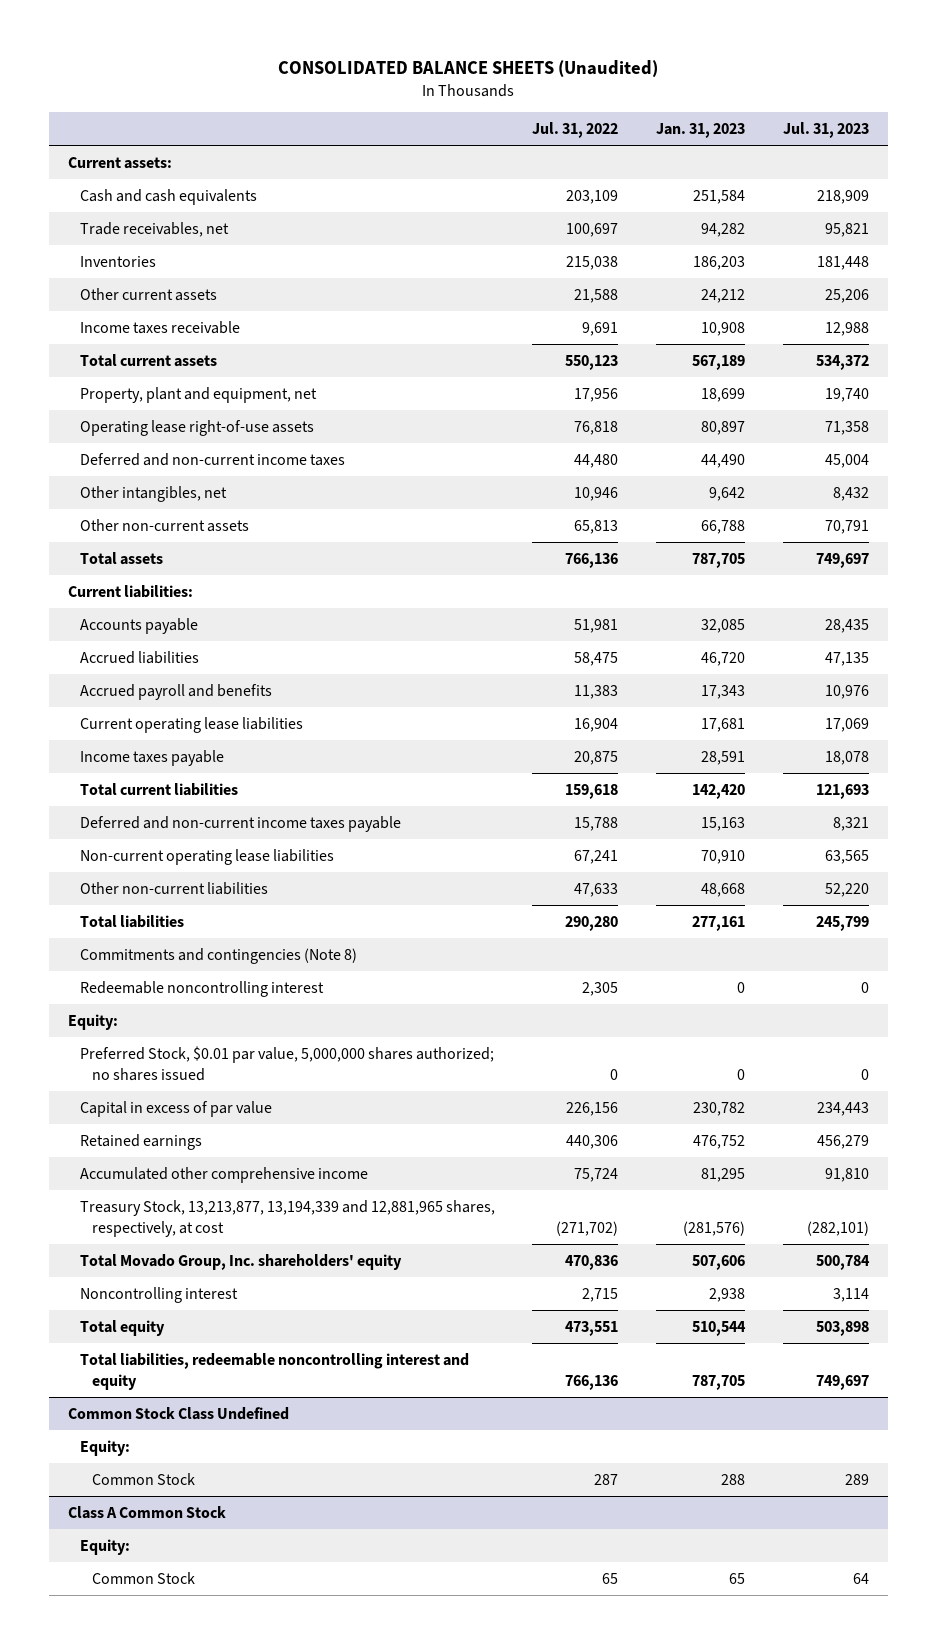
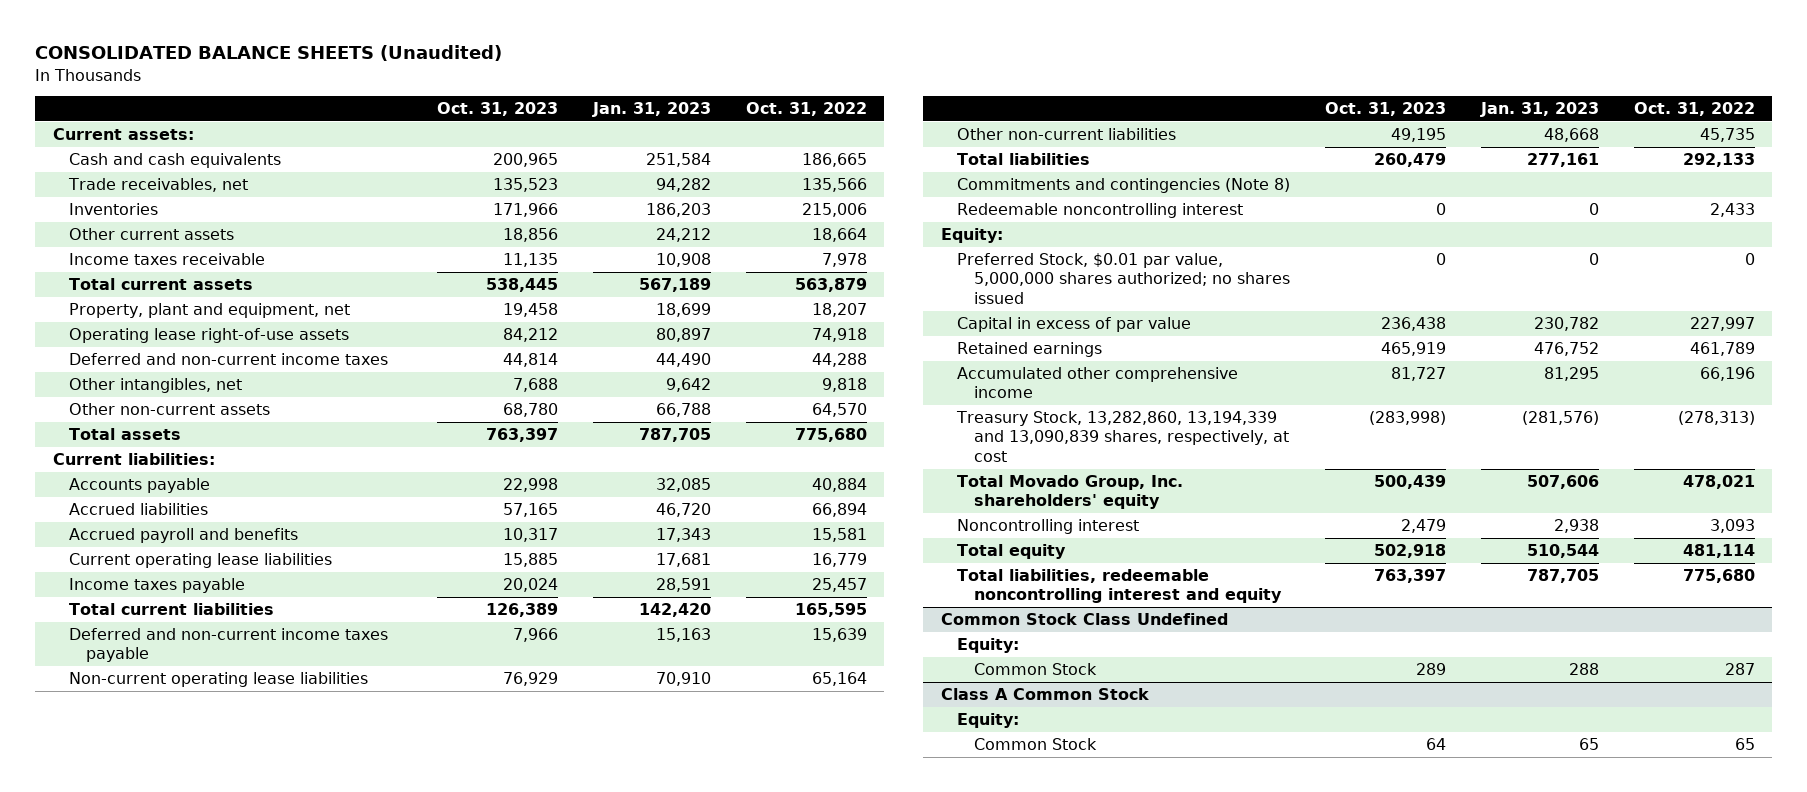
- | Jul. 31, 2022 | Jan. 31, 2023 | Jul. 31, 2023
+ | Oct. 31, 2023 | Jan. 31, 2023 | Oct. 31, 2022
- Treasury Stock, 13,213,877, 13,194,339 and 12,881,965 shares, respectively, at cost | (271,702) | (281,576) | (282,101)
+ Treasury Stock, 13,282,860, 13,194,339 and 13,090,839 shares, respectively, at cost | (283,998) | (281,576) | (278,313)

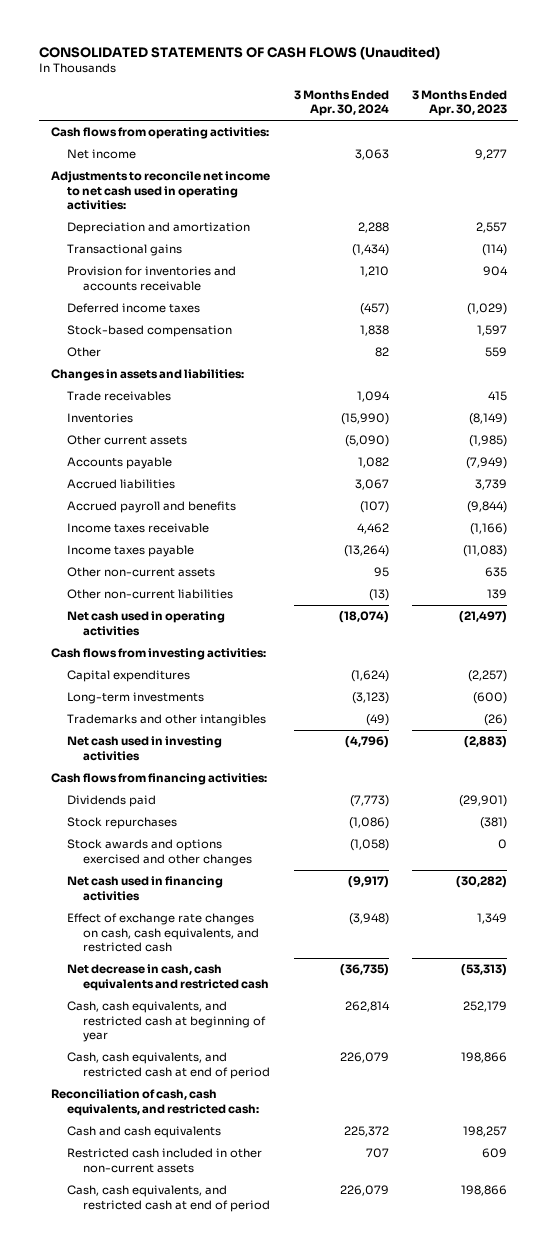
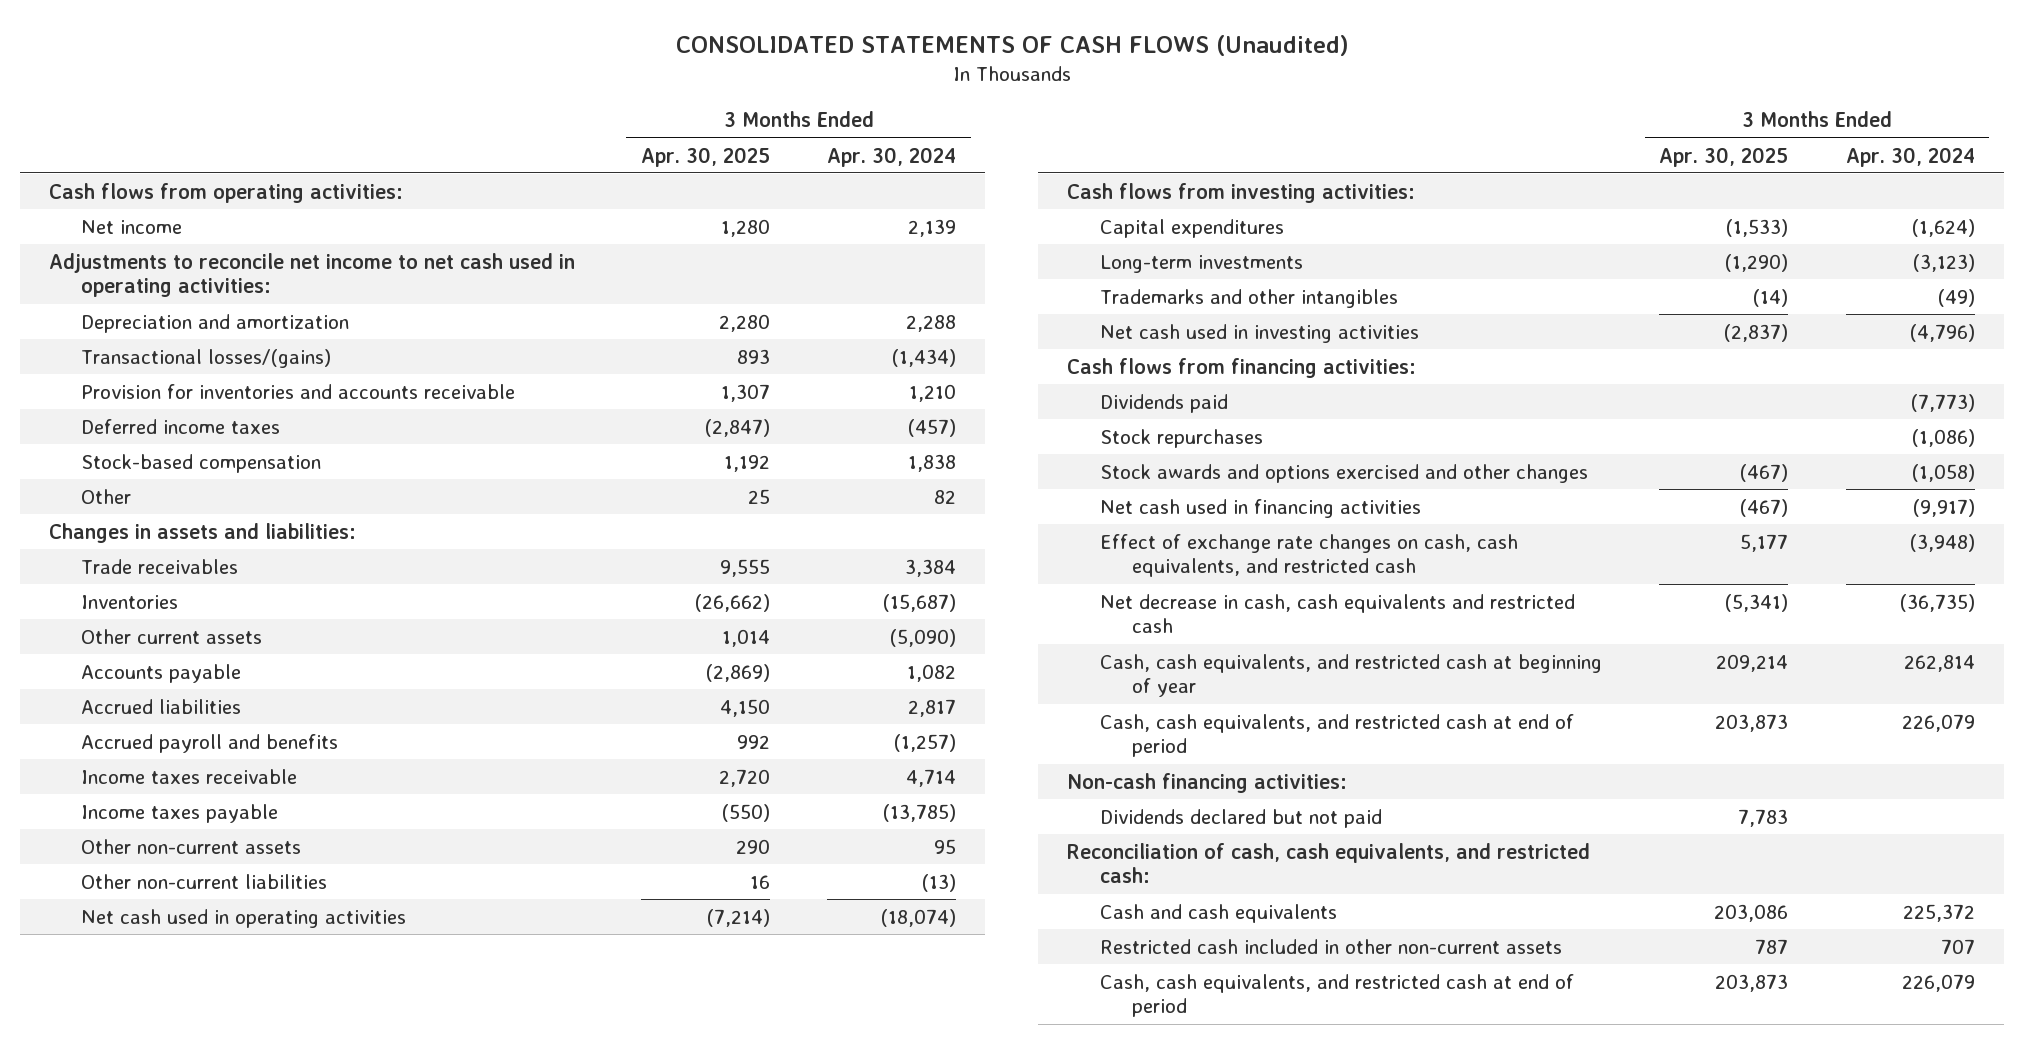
- | 3 Months Ended Apr. 30, 2024 | 3 Months Ended Apr. 30, 2023
+ | 3 Months Ended Apr. 30, 2025 | 3 Months Ended Apr. 30, 2024
- Net income | 3,063 | 9,277
+ Net income | 1,280 | 2,139
- Transactional gains | (1,434) | (114)
+ Transactional losses/(gains) | 893 | (1,434)
- Trade receivables | 1,094 | 415
- Inventories | (15,990) | (8,149)
+ Trade receivables | 9,555 | 3,384
+ Inventories | (26,662) | (15,687)
- Accrued liabilities | 3,067 | 3,739
- Accrued payroll and benefits | (107) | (9,844)
- Income taxes receivable | 4,462 | (1,166)
- Income taxes payable | (13,264) | (11,083)
+ Accrued liabilities | 4,150 | 2,817
+ Accrued payroll and benefits | 992 | (1,257)
+ Income taxes receivable | 2,720 | 4,714
+ Income taxes payable | (550) | (13,785)
+ Non-cash financing activities:
+ Dividends declared but not paid | 7,783 |

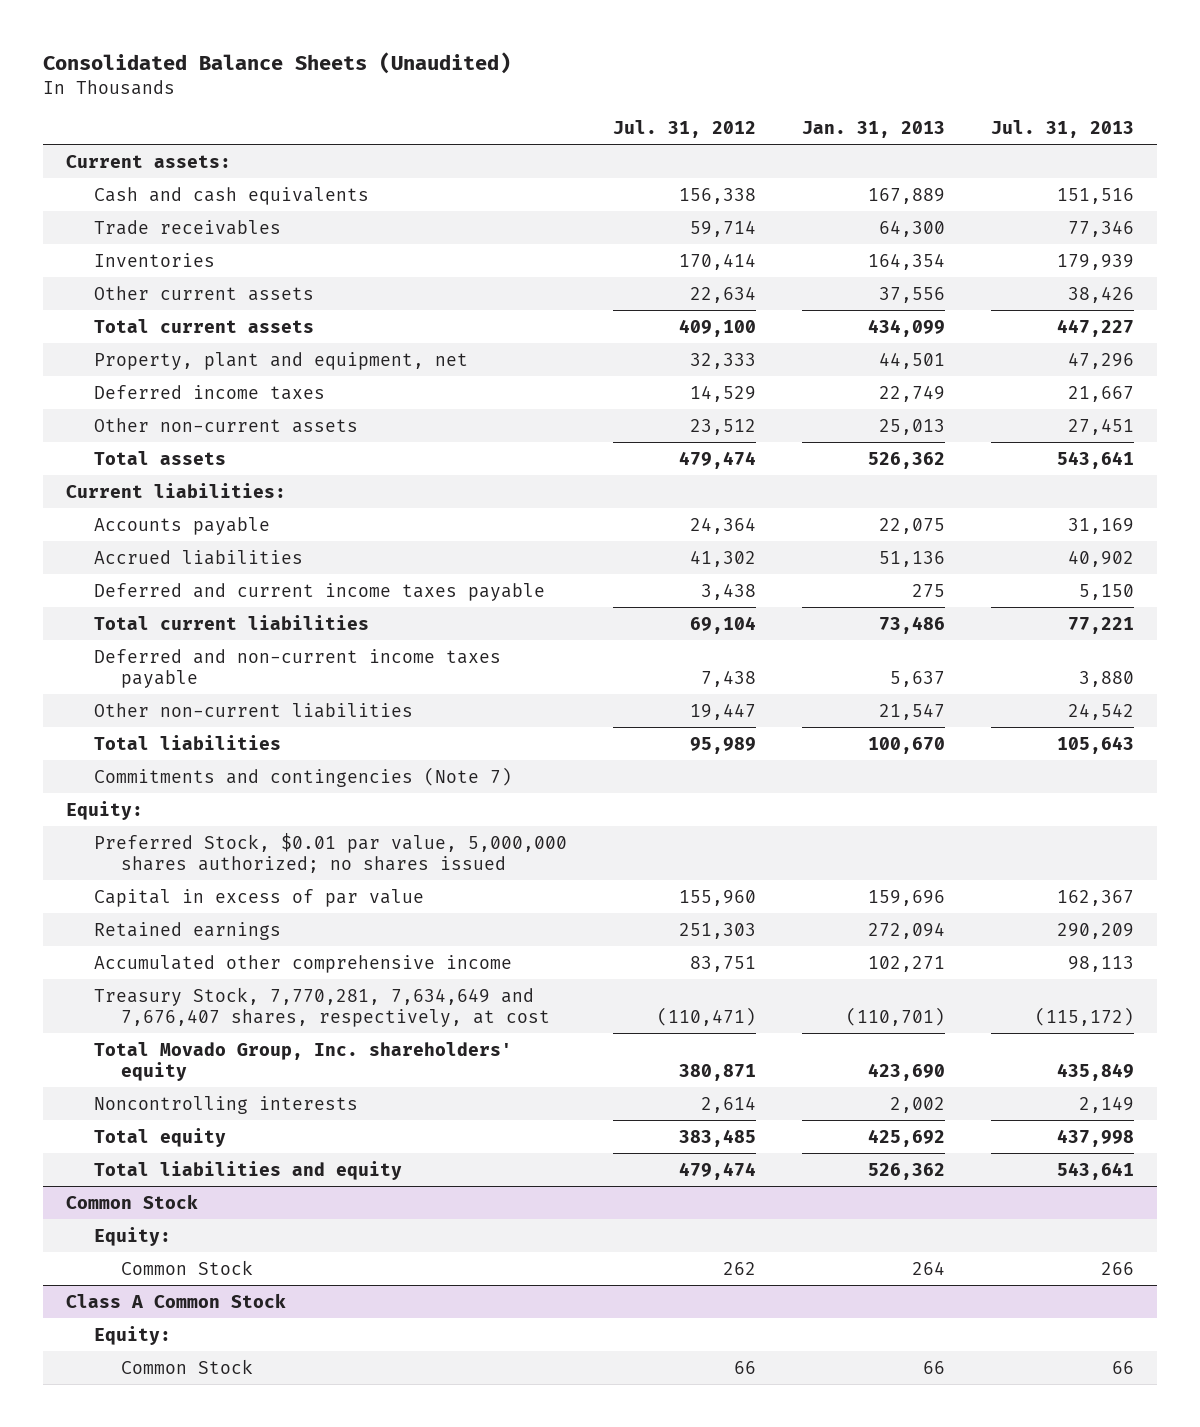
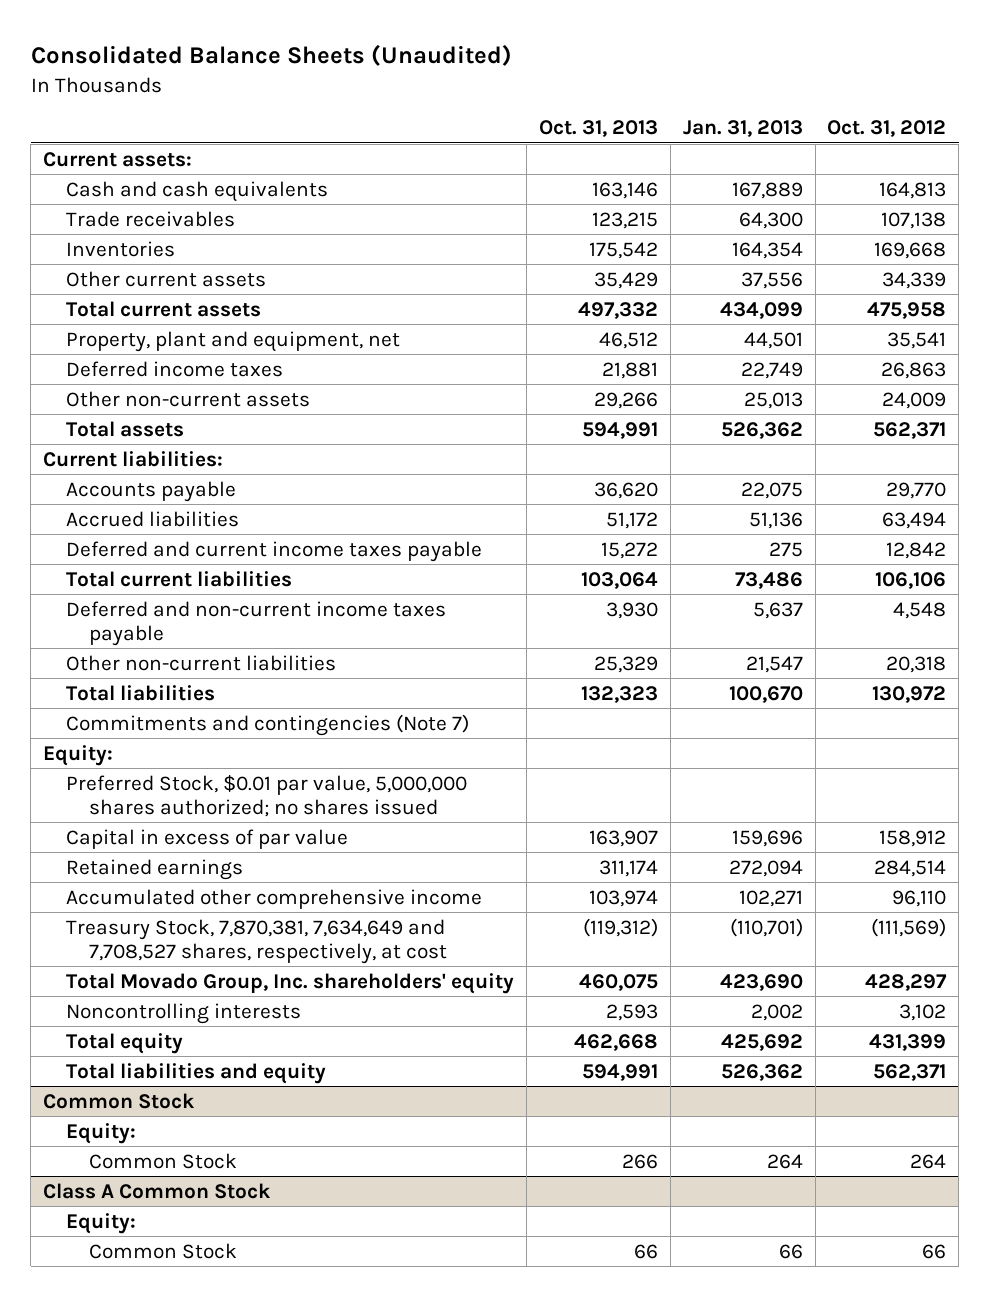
- | Jul. 31, 2012 | Jan. 31, 2013 | Jul. 31, 2013
+ | Oct. 31, 2013 | Jan. 31, 2013 | Oct. 31, 2012
- Treasury Stock, 7,770,281, 7,634,649 and 7,676,407 shares, respectively, at cost | (110,471) | (110,701) | (115,172)
+ Treasury Stock, 7,870,381, 7,634,649 and 7,708,527 shares, respectively, at cost | (119,312) | (110,701) | (111,569)

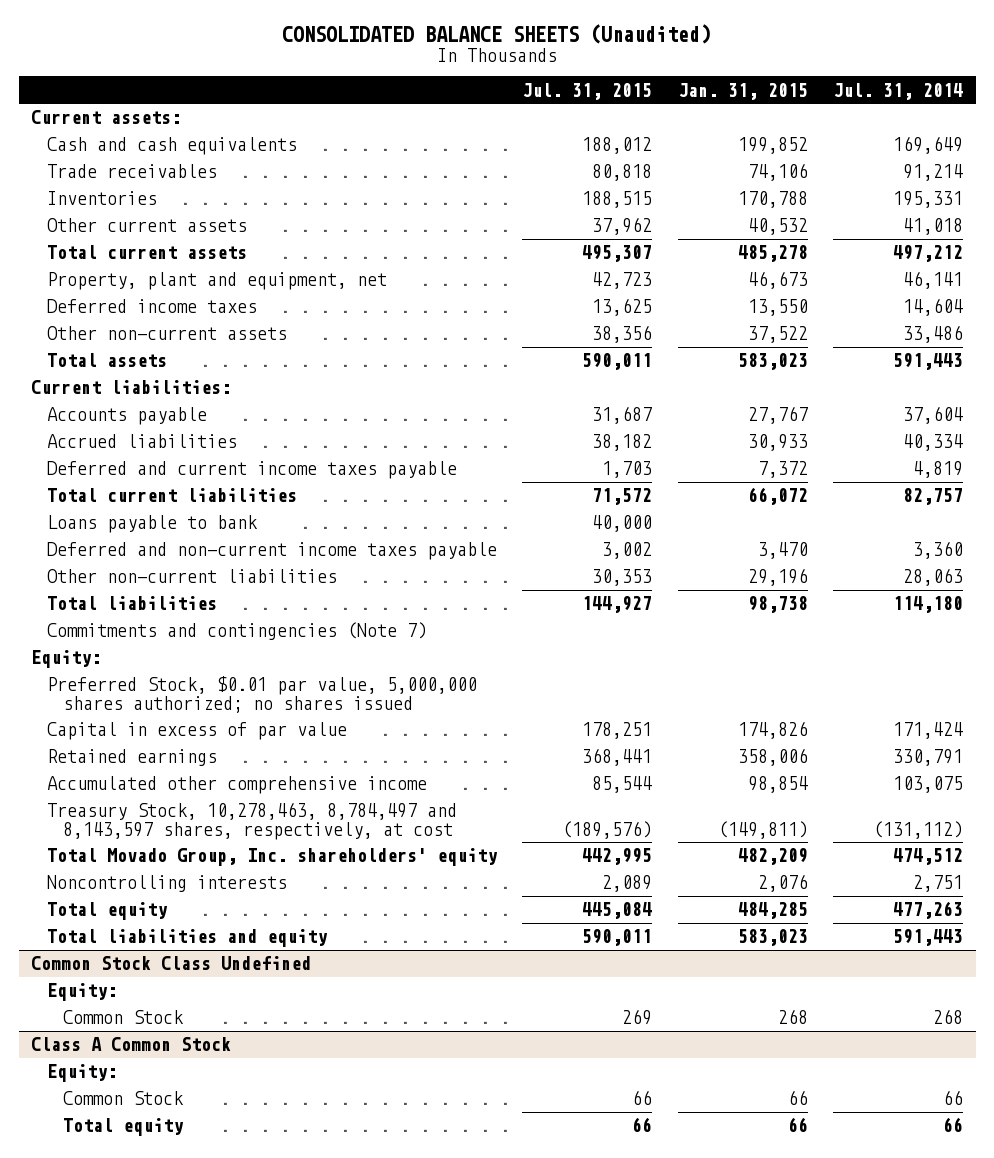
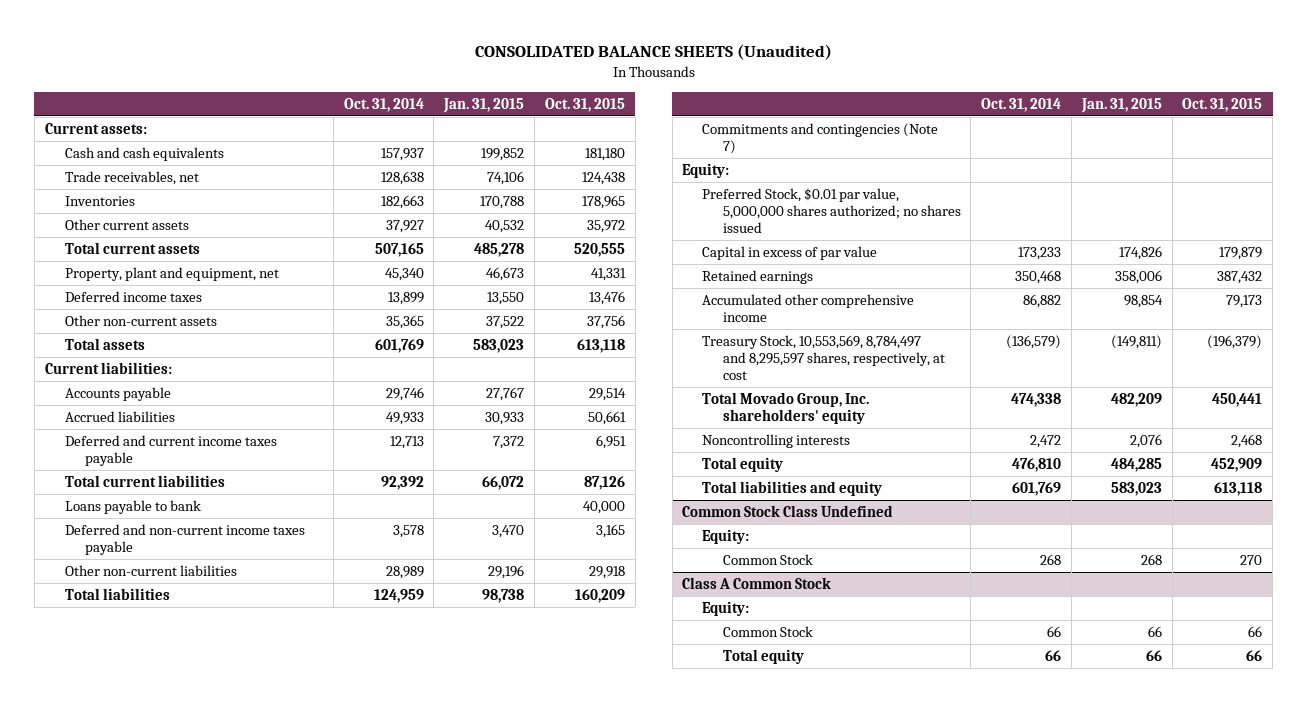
- | Jul. 31, 2015 | Jan. 31, 2015 | Jul. 31, 2014
+ | Oct. 31, 2014 | Jan. 31, 2015 | Oct. 31, 2015
- Trade receivables | 80,818 | 74,106 | 91,214
+ Trade receivables, net | 128,638 | 74,106 | 124,438
- Treasury Stock, 10,278,463, 8,784,497 and 8,143,597 shares, respectively, at cost | (189,576) | (149,811) | (131,112)
+ Treasury Stock, 10,553,569, 8,784,497 and 8,295,597 shares, respectively, at cost | (136,579) | (149,811) | (196,379)

